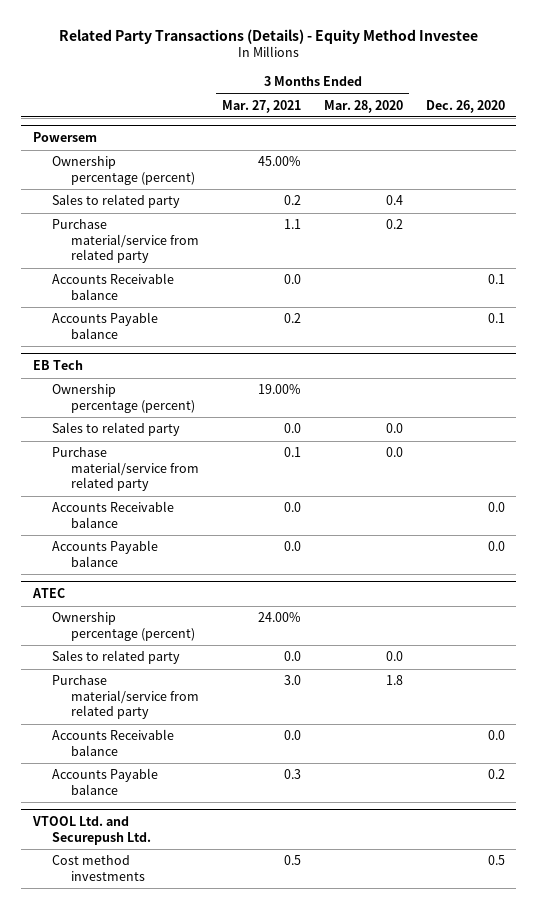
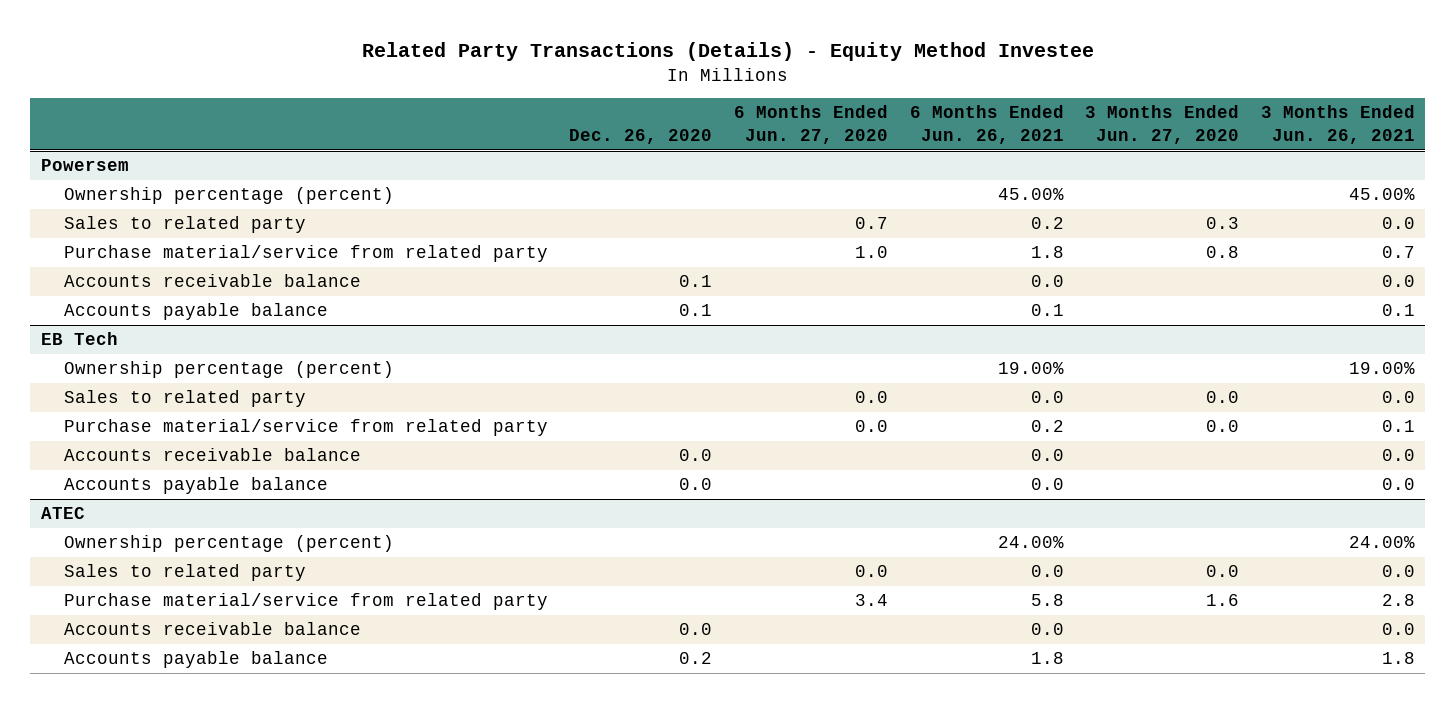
- | 3 Months Ended Mar. 27, 2021 | 3 Months Ended Mar. 28, 2020 | Dec. 26, 2020
+ | Dec. 26, 2020 | 6 Months Ended Jun. 27, 2020 | 6 Months Ended Jun. 26, 2021 | 3 Months Ended Jun. 27, 2020 | 3 Months Ended Jun. 26, 2021
@ Powersem
- Accounts Receivable balance | 0.0 | | 0.1
- Accounts Payable balance | 0.2 | | 0.1
+ Accounts receivable balance | 0.1 | | 0.0 | | 0.0
+ Accounts payable balance | 0.1 | | 0.1 | | 0.1
@ EB Tech
- Accounts Receivable balance | 0.0 | | 0.0
- Accounts Payable balance | 0.0 | | 0.0
+ Accounts receivable balance | 0.0 | | 0.0 | | 0.0
+ Accounts payable balance | 0.0 | | 0.0 | | 0.0
@ ATEC
- Accounts Receivable balance | 0.0 | | 0.0
- Accounts Payable balance | 0.3 | | 0.2
- VTOOL Ltd. and Securepush Ltd.
- Cost method investments | 0.5 | | 0.5
@ ATEC
+ Accounts receivable balance | 0.0 | | 0.0 | | 0.0
+ Accounts payable balance | 0.2 | | 1.8 | | 1.8

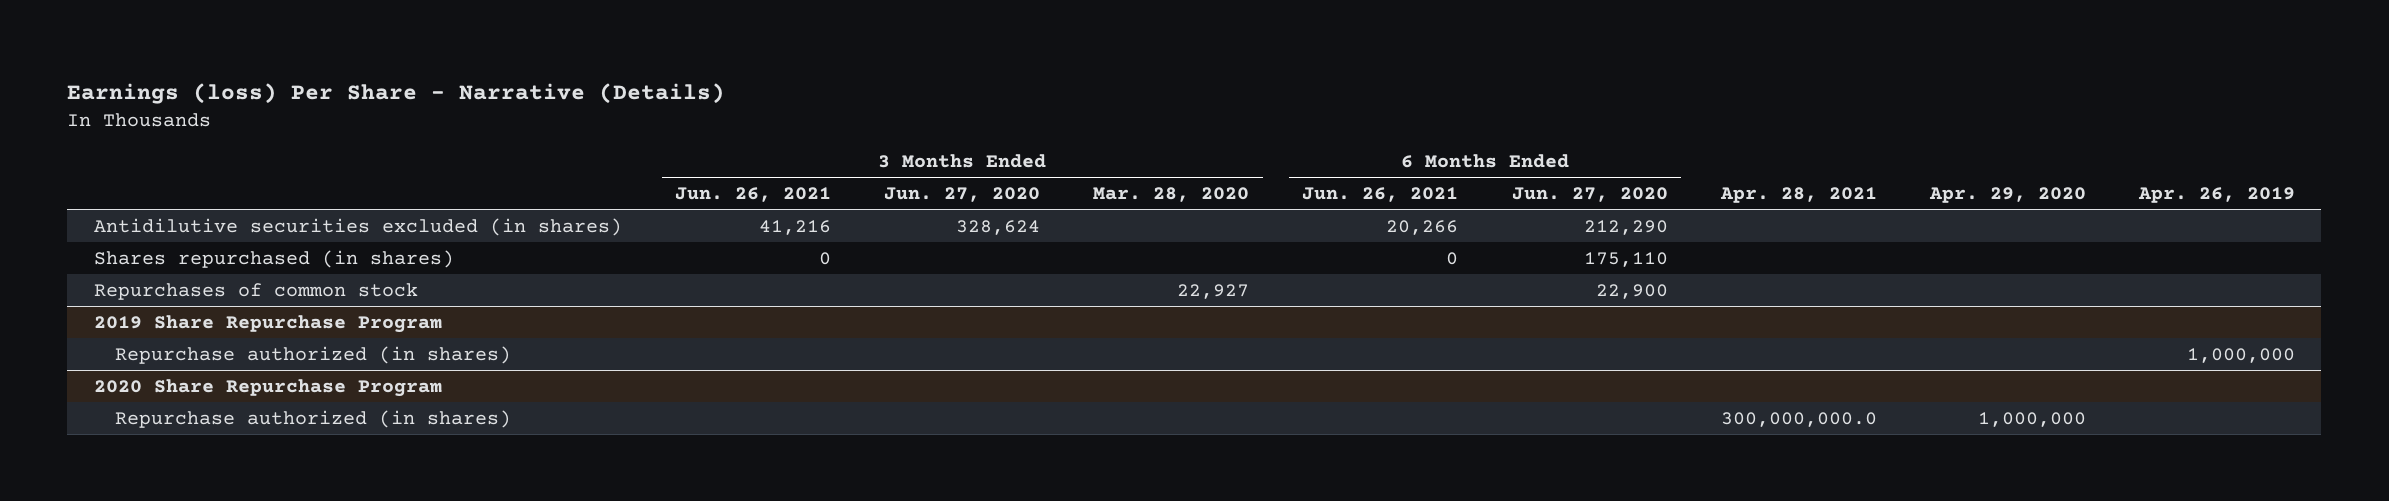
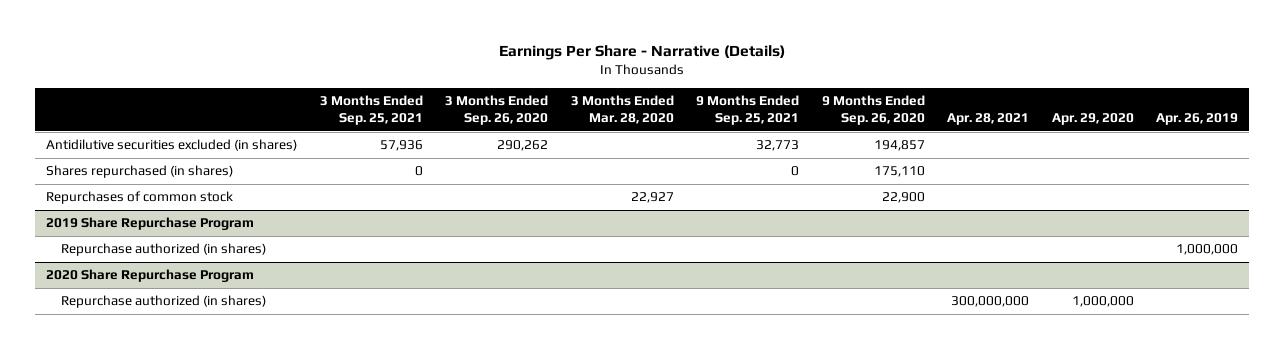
- Earnings (loss) Per Share - Narrative (Details)
+ Earnings Per Share - Narrative (Details)
- | 3 Months Ended Jun. 26, 2021 | 3 Months Ended Jun. 27, 2020 | 3 Months Ended Mar. 28, 2020 | 6 Months Ended Jun. 26, 2021 | 6 Months Ended Jun. 27, 2020 | Apr. 28, 2021 | Apr. 29, 2020 | Apr. 26, 2019
+ | 3 Months Ended Sep. 25, 2021 | 3 Months Ended Sep. 26, 2020 | 3 Months Ended Mar. 28, 2020 | 9 Months Ended Sep. 25, 2021 | 9 Months Ended Sep. 26, 2020 | Apr. 28, 2021 | Apr. 29, 2020 | Apr. 26, 2019
@ 2020 Share Repurchase Program
- Repurchase authorized (in shares) | | | | | | 300,000,000.0 | 1,000,000 |
+ Repurchase authorized (in shares) | | | | | | 300,000,000 | 1,000,000 |

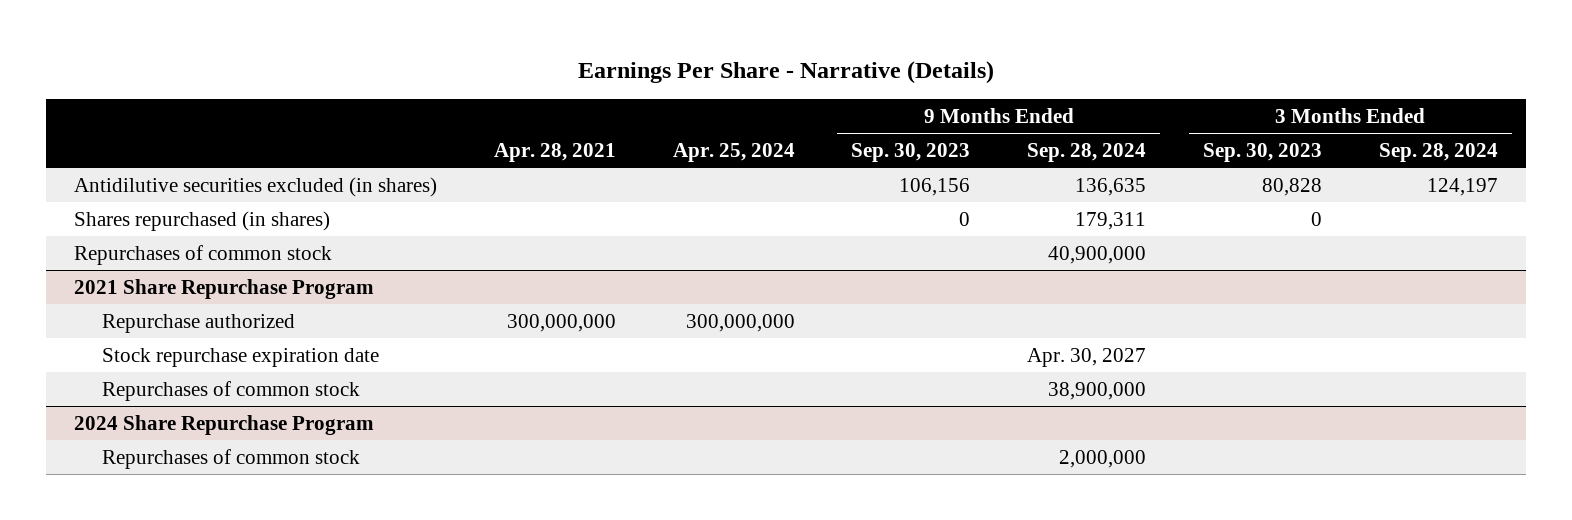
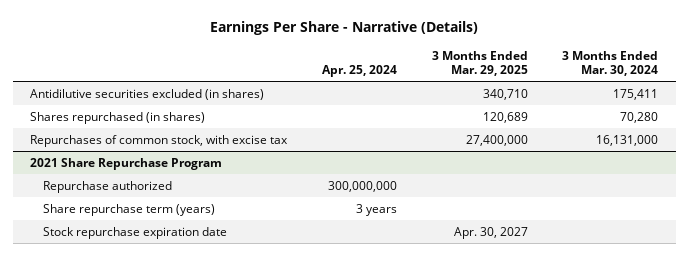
- | Apr. 28, 2021 | Apr. 25, 2024 | 9 Months Ended Sep. 30, 2023 | 9 Months Ended Sep. 28, 2024 | 3 Months Ended Sep. 30, 2023 | 3 Months Ended Sep. 28, 2024
+ | Apr. 25, 2024 | 3 Months Ended Mar. 29, 2025 | 3 Months Ended Mar. 30, 2024
- Repurchases of common stock | | | | 40,900,000 | |
+ Repurchases of common stock, with excise tax | | 27,400,000 | 16,131,000
@ 2021 Share Repurchase Program
+ Share repurchase term (years) | 3 years | |
- Repurchases of common stock | | | | 38,900,000 | |
- 2024 Share Repurchase Program
- Repurchases of common stock | | | | 2,000,000 | |

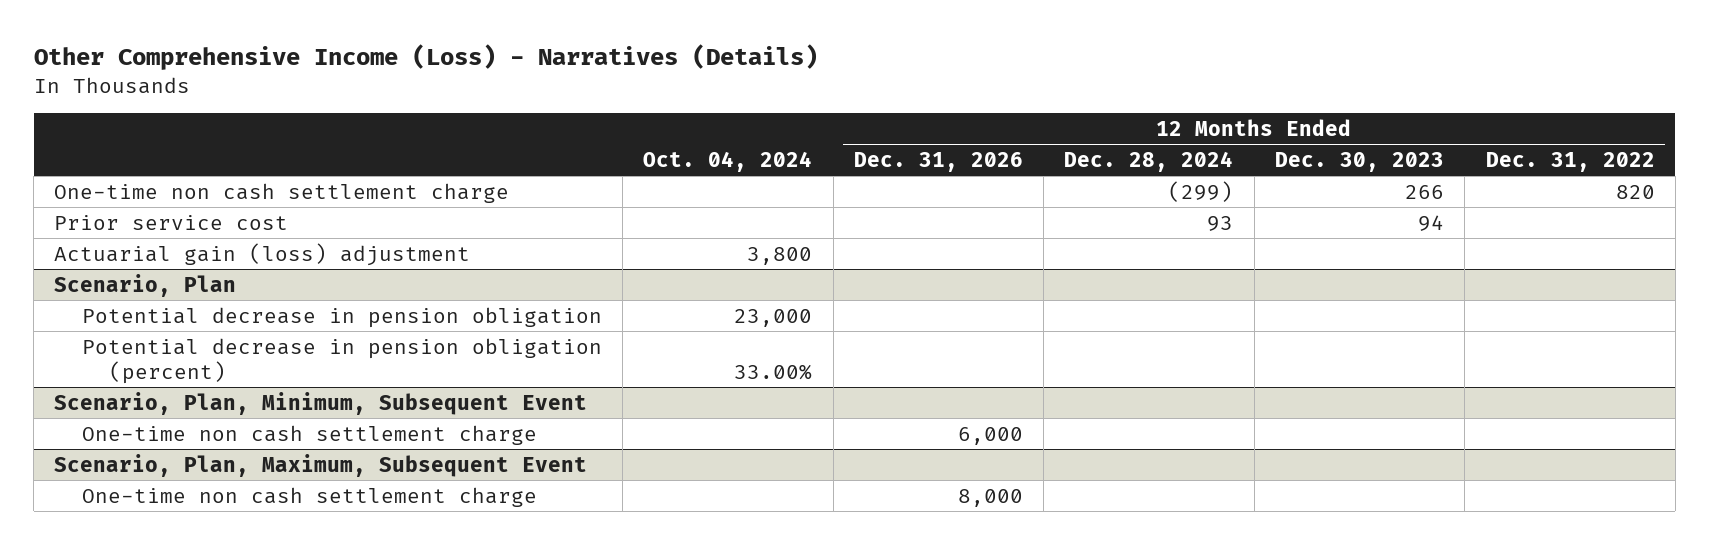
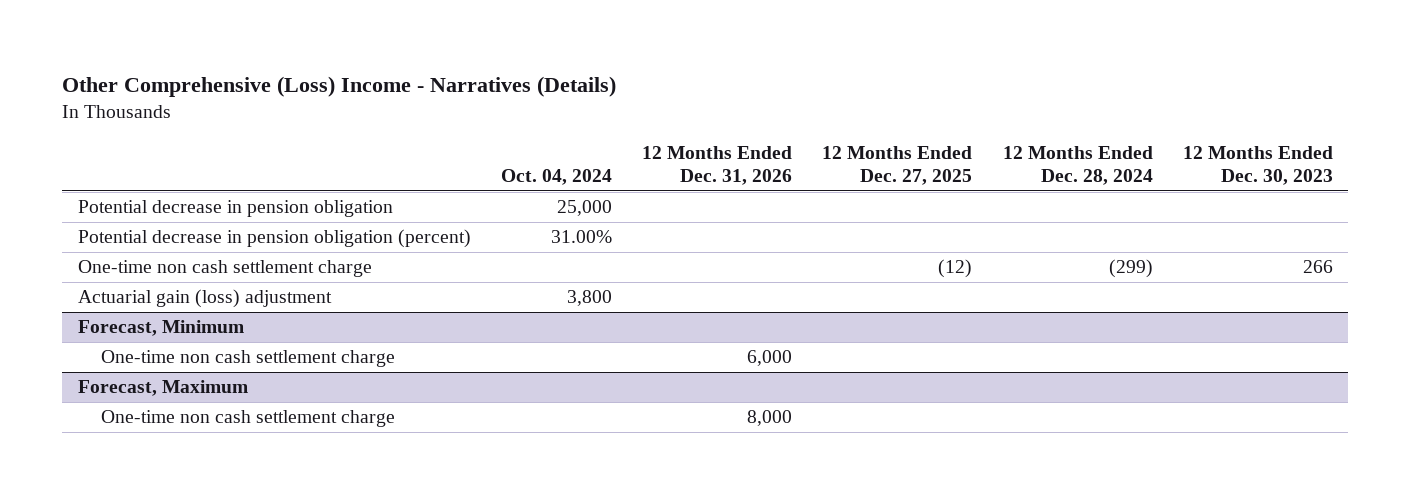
- Other Comprehensive Income (Loss) - Narratives (Details)
+ Other Comprehensive (Loss) Income - Narratives (Details)
- | Oct. 04, 2024 | 12 Months Ended Dec. 31, 2026 | 12 Months Ended Dec. 28, 2024 | 12 Months Ended Dec. 30, 2023 | 12 Months Ended Dec. 31, 2022
+ | Oct. 04, 2024 | 12 Months Ended Dec. 31, 2026 | 12 Months Ended Dec. 27, 2025 | 12 Months Ended Dec. 28, 2024 | 12 Months Ended Dec. 30, 2023
+ Potential decrease in pension obligation | 25,000 | | | |
+ Potential decrease in pension obligation (percent) | 31.00% | | | |
- Prior service cost | | | 93 | 94 |
- Scenario, Plan
- Potential decrease in pension obligation | 23,000 | | | |
- Potential decrease in pension obligation (percent) | 33.00% | | | |
- Scenario, Plan, Minimum, Subsequent Event
+ Forecast, Minimum
- Scenario, Plan, Maximum, Subsequent Event
+ Forecast, Maximum

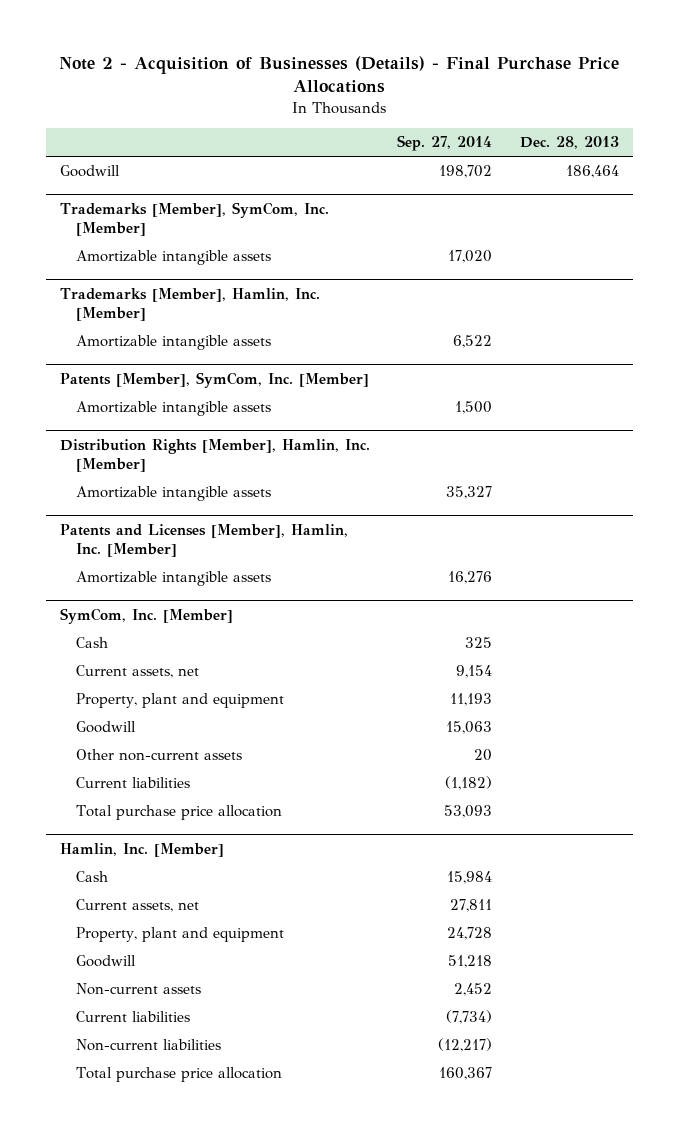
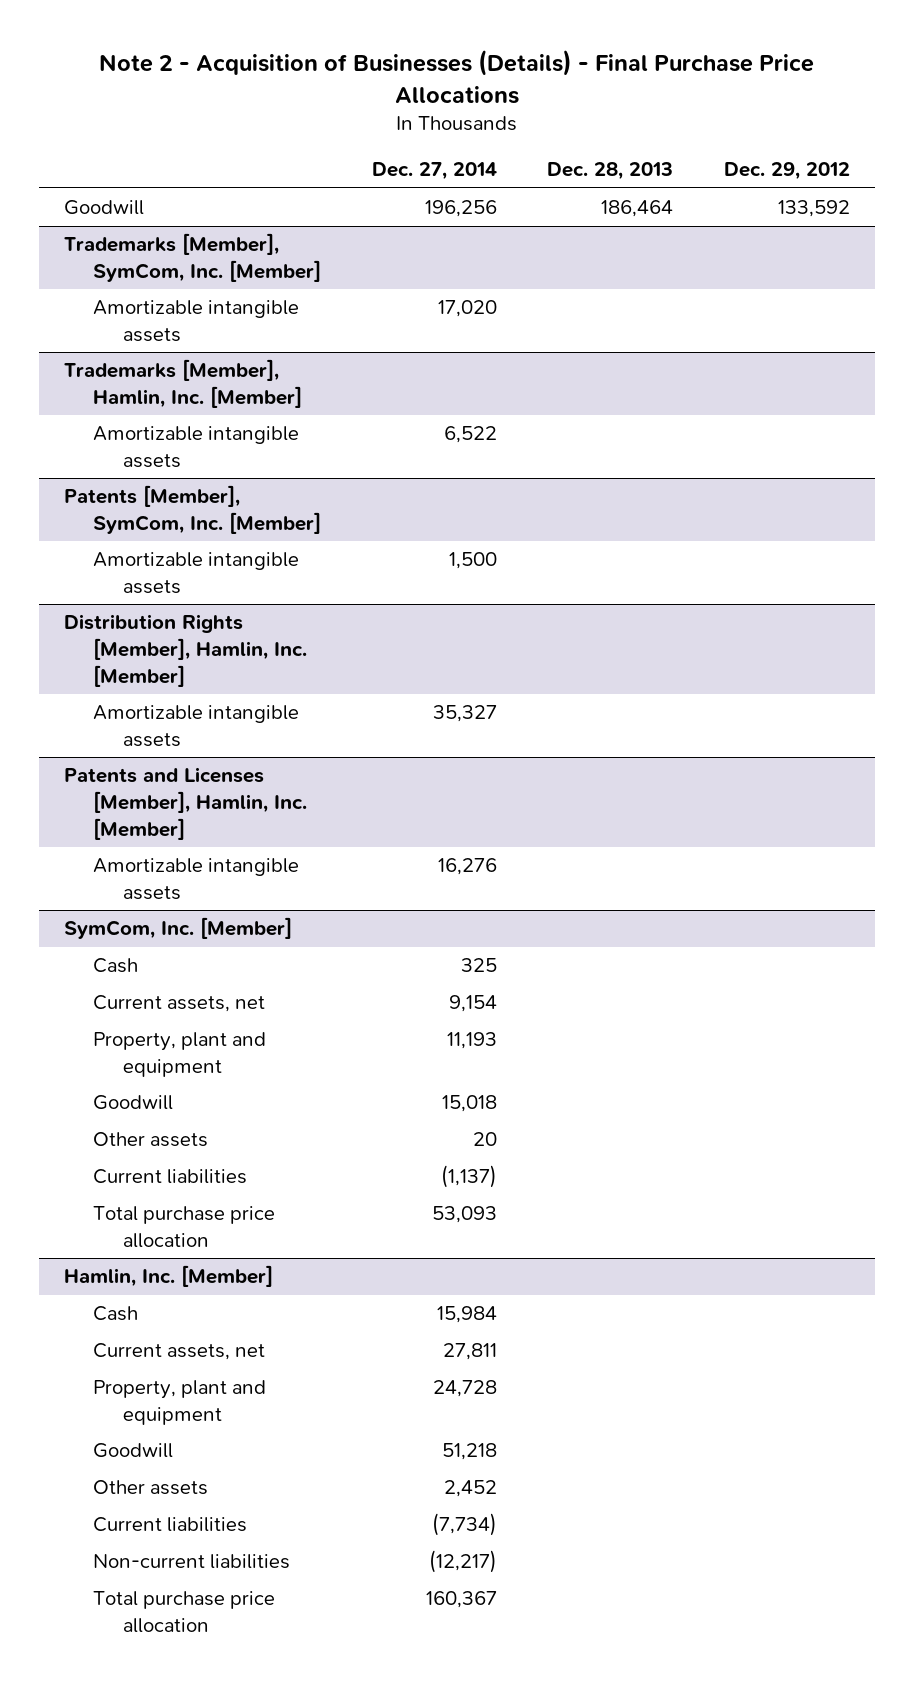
- | Sep. 27, 2014 | Dec. 28, 2013
+ | Dec. 27, 2014 | Dec. 28, 2013 | Dec. 29, 2012
@ SymCom, Inc. [Member]
- Other non-current assets | 20 |
+ Other assets | 20 | |
@ Hamlin, Inc. [Member]
- Non-current assets | 2,452 |
+ Other assets | 2,452 | |

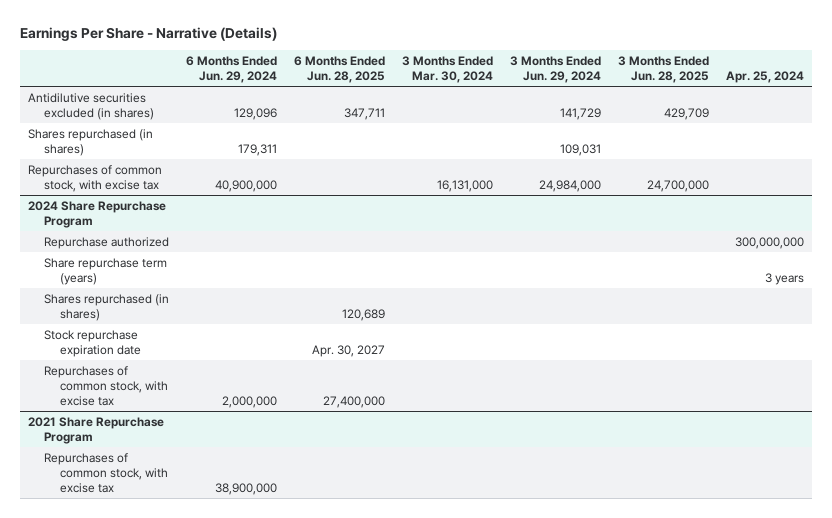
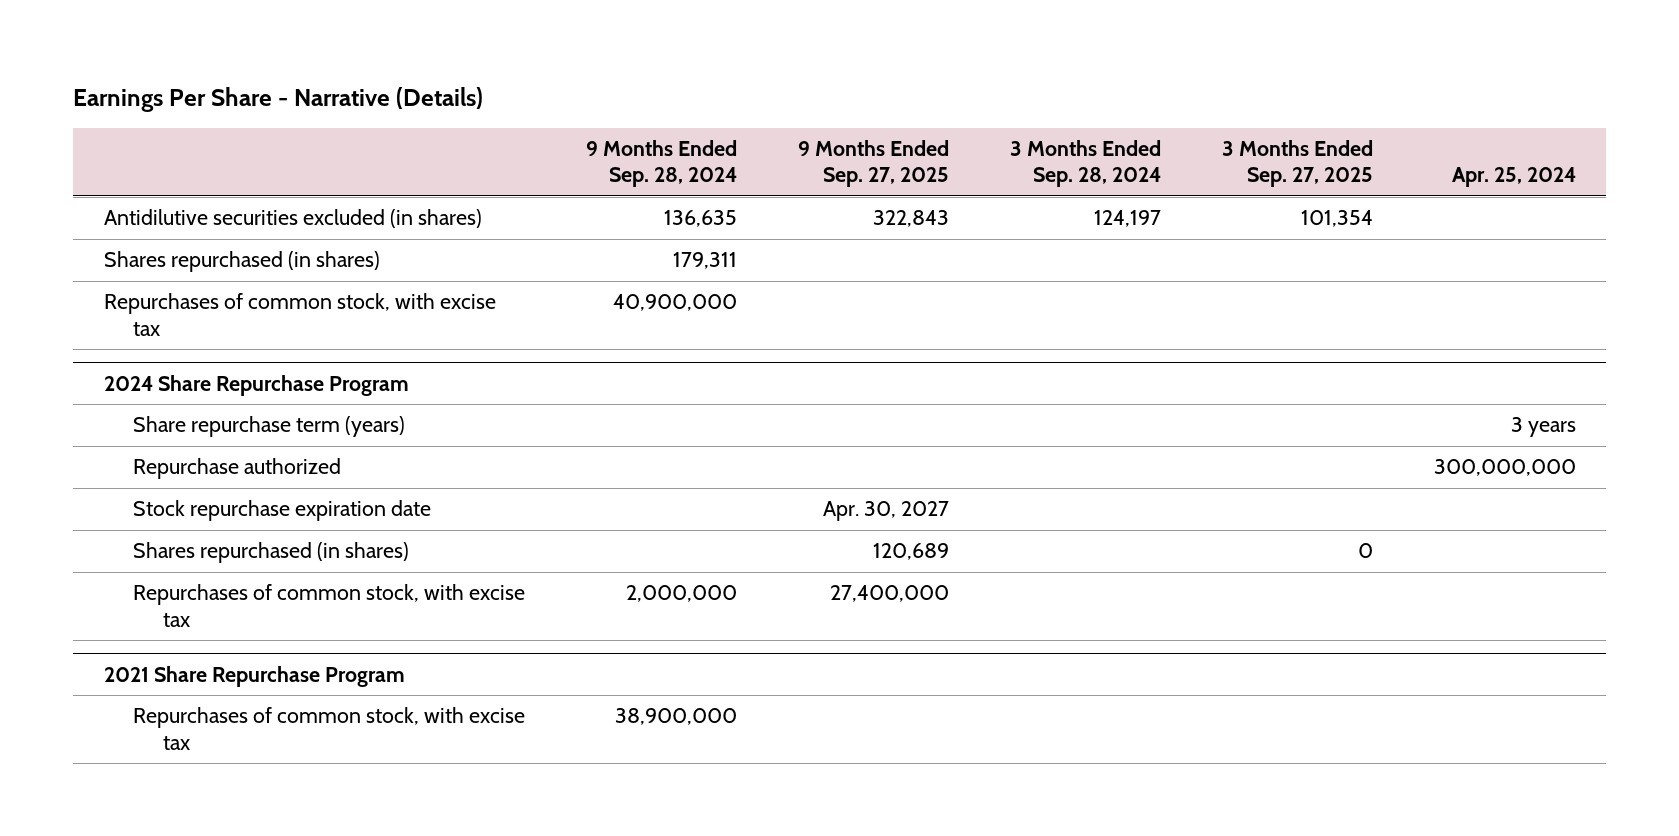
- | 6 Months Ended Jun. 29, 2024 | 6 Months Ended Jun. 28, 2025 | 3 Months Ended Mar. 30, 2024 | 3 Months Ended Jun. 29, 2024 | 3 Months Ended Jun. 28, 2025 | Apr. 25, 2024
+ | 9 Months Ended Sep. 28, 2024 | 9 Months Ended Sep. 27, 2025 | 3 Months Ended Sep. 28, 2024 | 3 Months Ended Sep. 27, 2025 | Apr. 25, 2024
@ 2024 Share Repurchase Program
moved down: Repurchase authorized | | | | | 300,000,000
moved down: Shares repurchased (in shares) | | 120,689 | | 0 |

